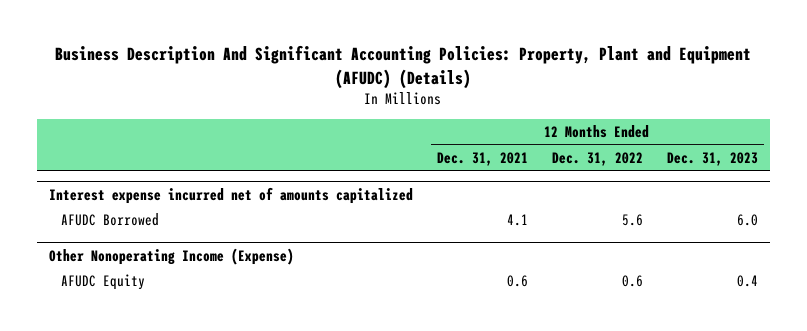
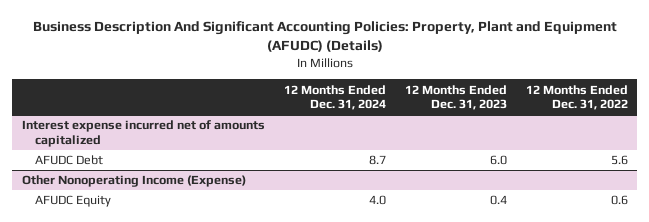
- | 12 Months Ended Dec. 31, 2021 | 12 Months Ended Dec. 31, 2022 | 12 Months Ended Dec. 31, 2023
+ | 12 Months Ended Dec. 31, 2024 | 12 Months Ended Dec. 31, 2023 | 12 Months Ended Dec. 31, 2022
@ Interest expense incurred net of amounts capitalized
- AFUDC Borrowed | 4.1 | 5.6 | 6.0
+ AFUDC Debt | 8.7 | 6.0 | 5.6

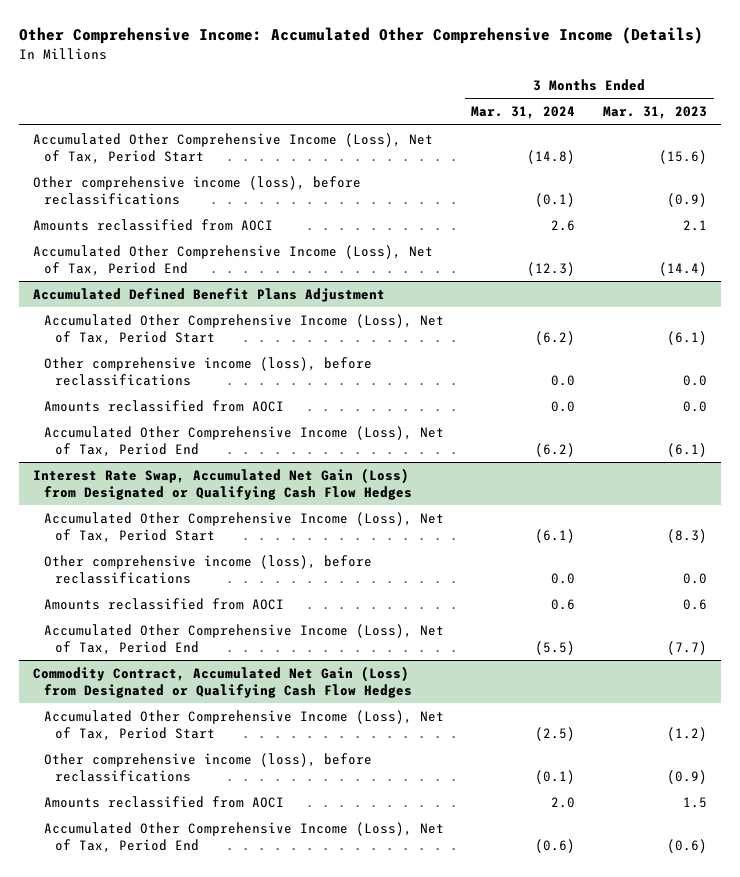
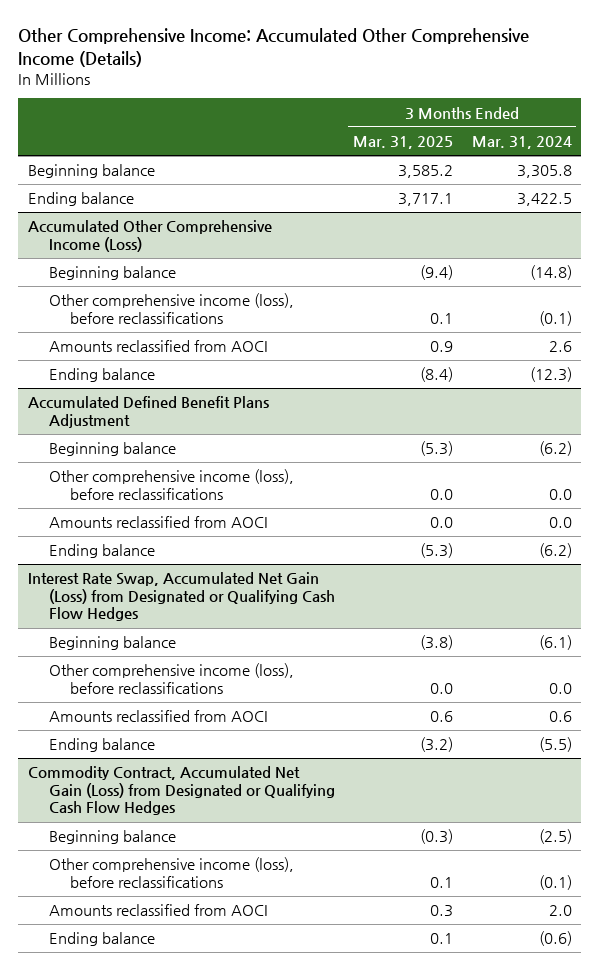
- | 3 Months Ended Mar. 31, 2024 | 3 Months Ended Mar. 31, 2023
+ | 3 Months Ended Mar. 31, 2025 | 3 Months Ended Mar. 31, 2024
- Accumulated Other Comprehensive Income (Loss), Net of Tax, Period Start | (14.8) | (15.6)
+ Beginning balance | 3,585.2 | 3,305.8
+ Ending balance | 3,717.1 | 3,422.5
+ Accumulated Other Comprehensive Income (Loss)
+ Beginning balance | (9.4) | (14.8)
- Accumulated Other Comprehensive Income (Loss), Net of Tax, Period End | (12.3) | (14.4)
+ Ending balance | (8.4) | (12.3)
@ Accumulated Defined Benefit Plans Adjustment
- Accumulated Other Comprehensive Income (Loss), Net of Tax, Period Start | (6.2) | (6.1)
+ Beginning balance | (5.3) | (6.2)
- Accumulated Other Comprehensive Income (Loss), Net of Tax, Period End | (6.2) | (6.1)
+ Ending balance | (5.3) | (6.2)
@ Interest Rate Swap, Accumulated Net Gain (Loss) from Designated or Qualifying Cash Flow Hedges
- Accumulated Other Comprehensive Income (Loss), Net of Tax, Period Start | (6.1) | (8.3)
+ Beginning balance | (3.8) | (6.1)
- Accumulated Other Comprehensive Income (Loss), Net of Tax, Period End | (5.5) | (7.7)
+ Ending balance | (3.2) | (5.5)
@ Commodity Contract, Accumulated Net Gain (Loss) from Designated or Qualifying Cash Flow Hedges
- Accumulated Other Comprehensive Income (Loss), Net of Tax, Period Start | (2.5) | (1.2)
+ Beginning balance | (0.3) | (2.5)
- Accumulated Other Comprehensive Income (Loss), Net of Tax, Period End | (0.6) | (0.6)
+ Ending balance | 0.1 | (0.6)

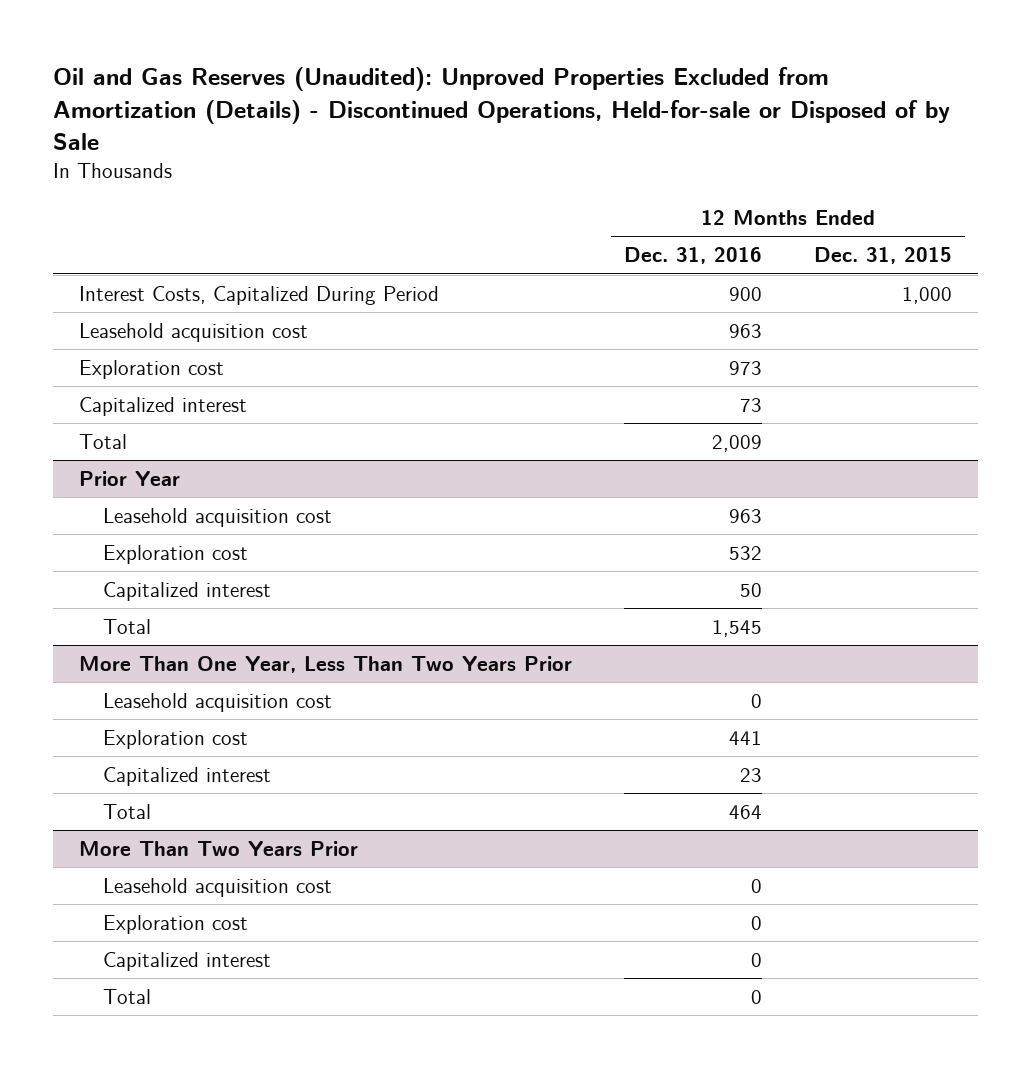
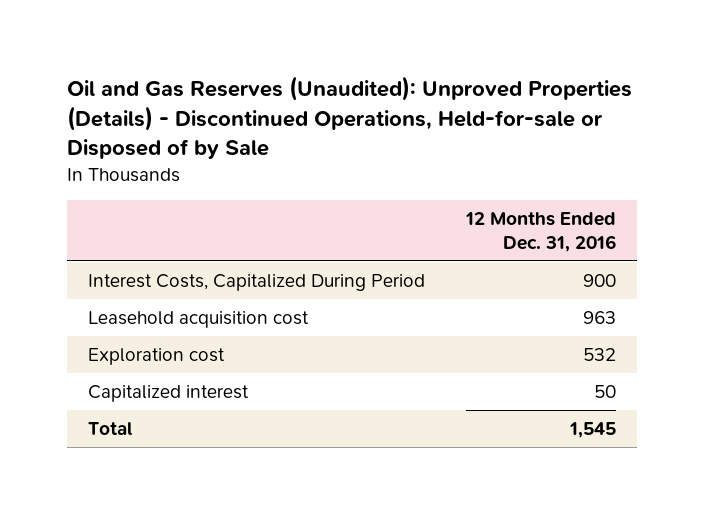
- Oil and Gas Reserves (Unaudited): Unproved Properties Excluded from Amortization (Details) - Discontinued Operations, Held-for-sale or Disposed of by Sale
+ Oil and Gas Reserves (Unaudited): Unproved Properties (Details) - Discontinued Operations, Held-for-sale or Disposed of by Sale
- | 12 Months Ended Dec. 31, 2016 | 12 Months Ended Dec. 31, 2015
+ | 12 Months Ended Dec. 31, 2016
- Exploration cost | 973 |
- Capitalized interest | 73 |
- Total | 2,009 |
- Prior Year
- Leasehold acquisition cost | 963 |
- More Than One Year, Less Than Two Years Prior
- Leasehold acquisition cost | 0 |
- Exploration cost | 441 |
- Capitalized interest | 23 |
- Total | 464 |
- More Than Two Years Prior
- Leasehold acquisition cost | 0 |
- Exploration cost | 0 |
- Capitalized interest | 0 |
- Total | 0 |

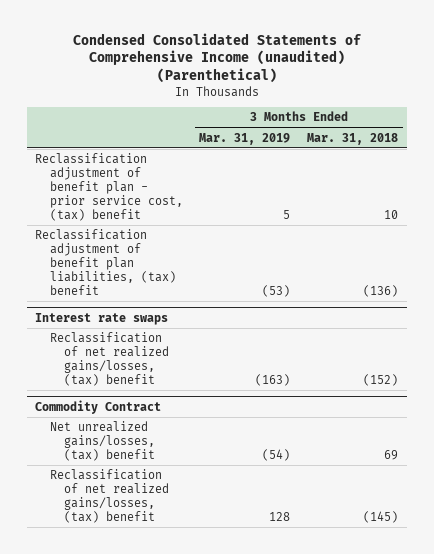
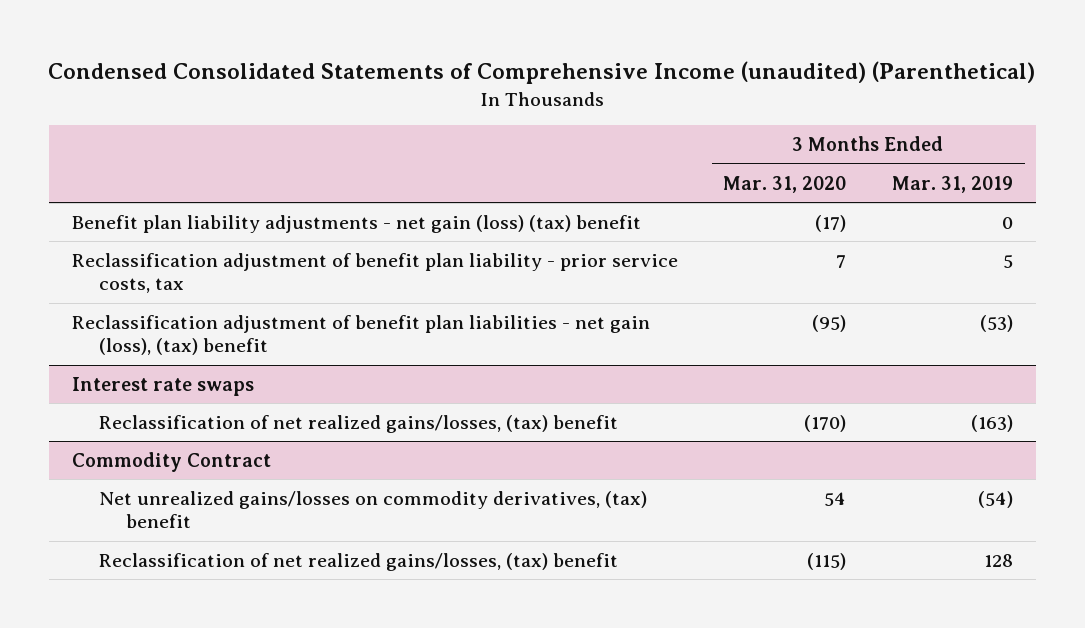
- | 3 Months Ended Mar. 31, 2019 | 3 Months Ended Mar. 31, 2018
+ | 3 Months Ended Mar. 31, 2020 | 3 Months Ended Mar. 31, 2019
- Reclassification adjustment of benefit plan - prior service cost, (tax) benefit | 5 | 10
- Reclassification adjustment of benefit plan liabilities, (tax) benefit | (53) | (136)
+ Benefit plan liability adjustments - net gain (loss) (tax) benefit | (17) | 0
+ Reclassification adjustment of benefit plan liability - prior service costs, tax | 7 | 5
+ Reclassification adjustment of benefit plan liabilities - net gain (loss), (tax) benefit | (95) | (53)
@ Commodity Contract
- Net unrealized gains/losses, (tax) benefit | (54) | 69
+ Net unrealized gains/losses on commodity derivatives, (tax) benefit | 54 | (54)

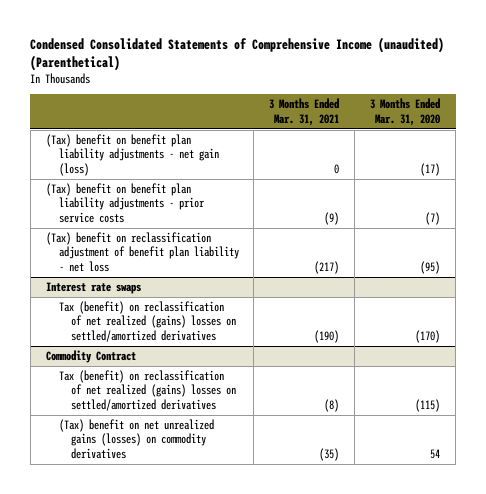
- | 3 Months Ended Mar. 31, 2020 | 3 Months Ended Mar. 31, 2019
+ | 3 Months Ended Mar. 31, 2021 | 3 Months Ended Mar. 31, 2020
- Benefit plan liability adjustments - net gain (loss) (tax) benefit | (17) | 0
- Reclassification adjustment of benefit plan liability - prior service costs, tax | 7 | 5
- Reclassification adjustment of benefit plan liabilities - net gain (loss), (tax) benefit | (95) | (53)
+ (Tax) benefit on benefit plan liability adjustments - net gain (loss) | 0 | (17)
+ (Tax) benefit on benefit plan liability adjustments - prior service costs | (9) | (7)
+ (Tax) benefit on reclassification adjustment of benefit plan liability - net loss | (217) | (95)
@ Interest rate swaps
- Reclassification of net realized gains/losses, (tax) benefit | (170) | (163)
+ Tax (benefit) on reclassification of net realized (gains) losses on settled/amortized derivatives | (190) | (170)
@ Commodity Contract
- Net unrealized gains/losses on commodity derivatives, (tax) benefit | 54 | (54)
- Reclassification of net realized gains/losses, (tax) benefit | (115) | 128
+ Tax (benefit) on reclassification of net realized (gains) losses on settled/amortized derivatives | (8) | (115)
+ (Tax) benefit on net unrealized gains (losses) on commodity derivatives | (35) | 54

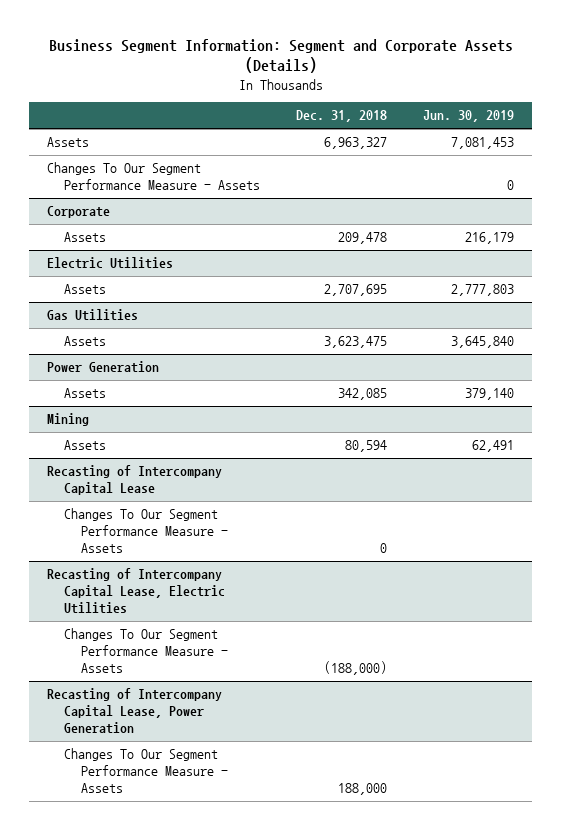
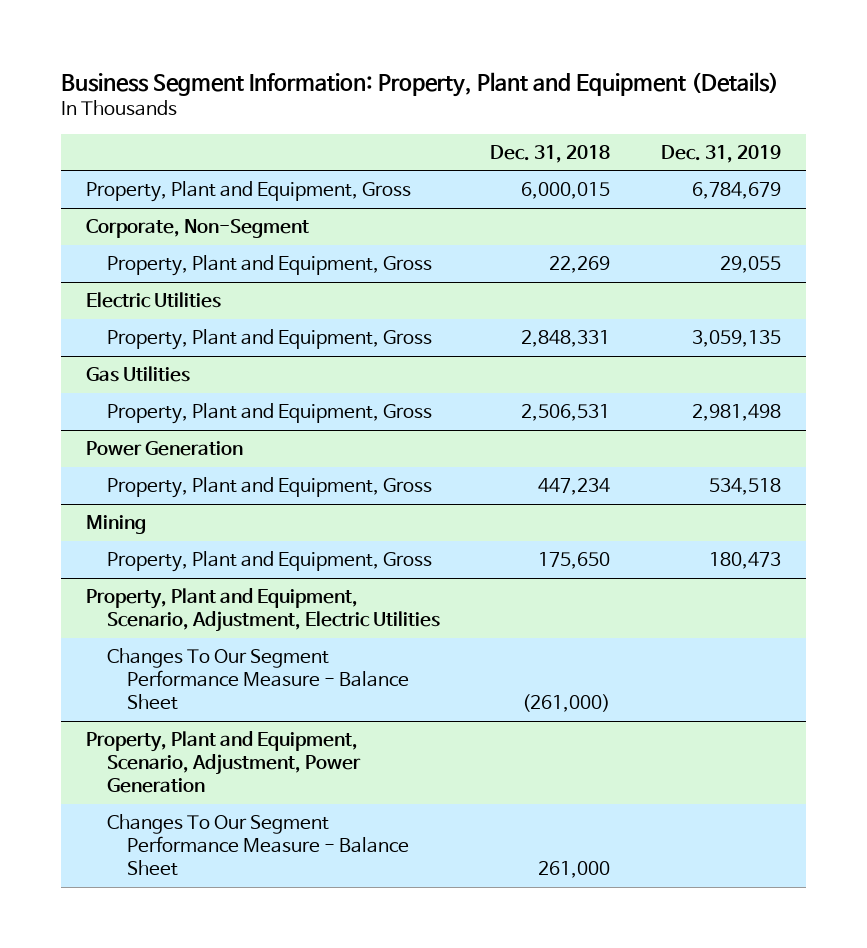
- Business Segment Information: Segment and Corporate Assets (Details)
+ Business Segment Information: Property, Plant and Equipment (Details)
- | Dec. 31, 2018 | Jun. 30, 2019
+ | Dec. 31, 2018 | Dec. 31, 2019
- Assets | 6,963,327 | 7,081,453
- Changes To Our Segment Performance Measure - Assets | | 0
- Corporate
- Assets | 209,478 | 216,179
+ Property, Plant and Equipment, Gross | 6,000,015 | 6,784,679
+ Corporate, Non-Segment
+ Property, Plant and Equipment, Gross | 22,269 | 29,055
@ Electric Utilities
- Assets | 2,707,695 | 2,777,803
+ Property, Plant and Equipment, Gross | 2,848,331 | 3,059,135
@ Gas Utilities
- Assets | 3,623,475 | 3,645,840
+ Property, Plant and Equipment, Gross | 2,506,531 | 2,981,498
@ Power Generation
- Assets | 342,085 | 379,140
+ Property, Plant and Equipment, Gross | 447,234 | 534,518
@ Mining
- Assets | 80,594 | 62,491
- Recasting of Intercompany Capital Lease
- Changes To Our Segment Performance Measure - Assets | 0 |
- Recasting of Intercompany Capital Lease, Electric Utilities
- Changes To Our Segment Performance Measure - Assets | (188,000) |
- Recasting of Intercompany Capital Lease, Power Generation
- Changes To Our Segment Performance Measure - Assets | 188,000 |
@ Mining
+ Property, Plant and Equipment, Gross | 175,650 | 180,473
+ Property, Plant and Equipment, Scenario, Adjustment, Electric Utilities
+ Changes To Our Segment Performance Measure - Balance Sheet | (261,000) |
+ Property, Plant and Equipment, Scenario, Adjustment, Power Generation
+ Changes To Our Segment Performance Measure - Balance Sheet | 261,000 |

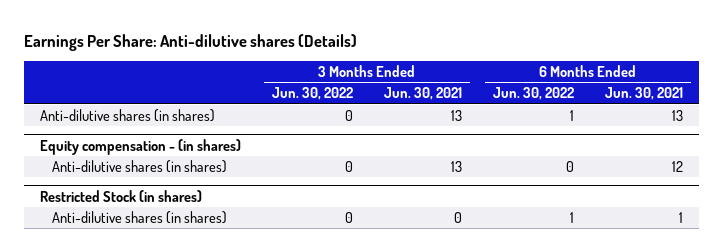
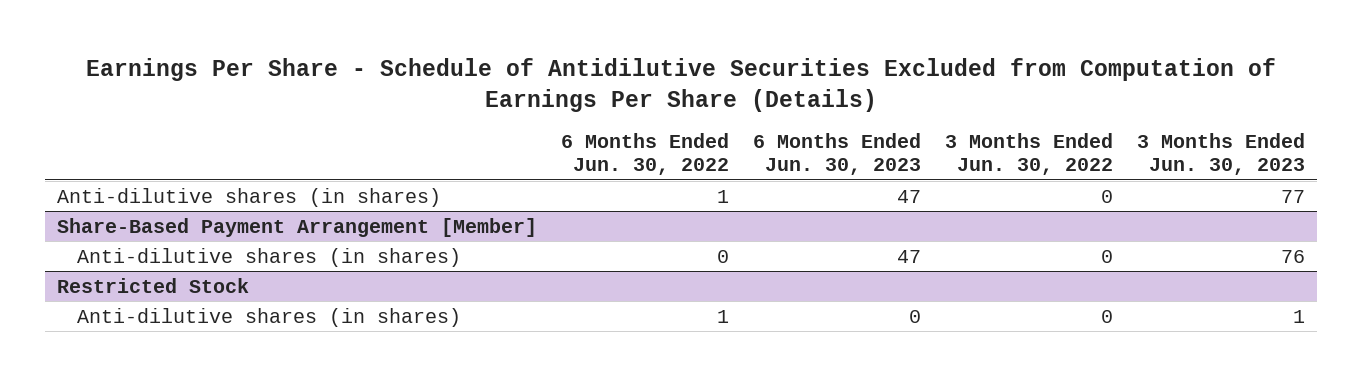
- Earnings Per Share: Anti-dilutive shares (Details)
+ Earnings Per Share - Schedule of Antidilutive Securities Excluded from Computation of Earnings Per Share (Details)
- | 3 Months Ended Jun. 30, 2022 | 3 Months Ended Jun. 30, 2021 | 6 Months Ended Jun. 30, 2022 | 6 Months Ended Jun. 30, 2021
+ | 6 Months Ended Jun. 30, 2022 | 6 Months Ended Jun. 30, 2023 | 3 Months Ended Jun. 30, 2022 | 3 Months Ended Jun. 30, 2023
- Equity compensation - (in shares)
+ Share-Based Payment Arrangement [Member]
- Restricted Stock (in shares)
+ Restricted Stock

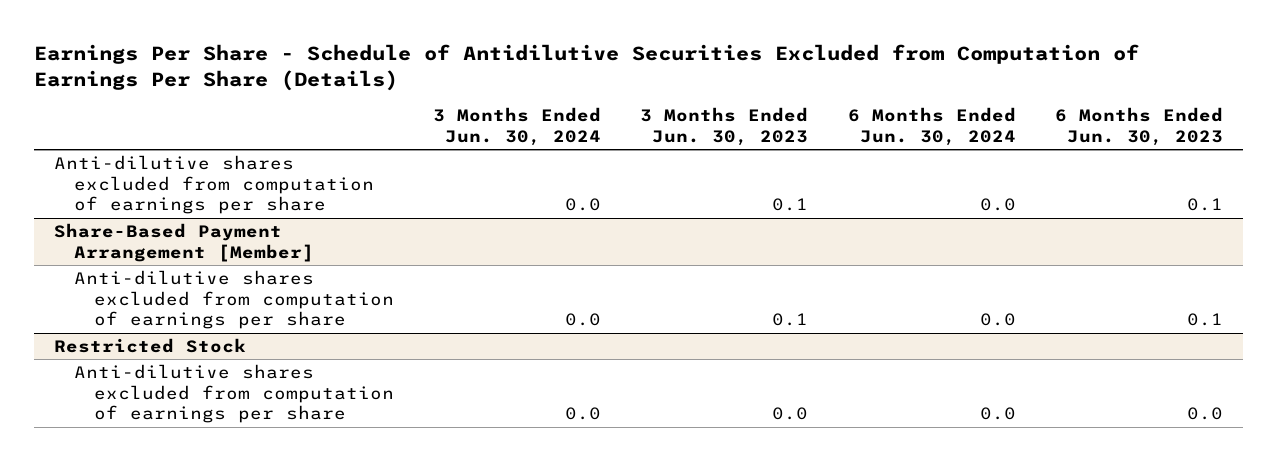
- | 6 Months Ended Jun. 30, 2022 | 6 Months Ended Jun. 30, 2023 | 3 Months Ended Jun. 30, 2022 | 3 Months Ended Jun. 30, 2023
+ | 3 Months Ended Jun. 30, 2024 | 3 Months Ended Jun. 30, 2023 | 6 Months Ended Jun. 30, 2024 | 6 Months Ended Jun. 30, 2023
- Anti-dilutive shares (in shares) | 1 | 47 | 0 | 77
+ Anti-dilutive shares excluded from computation of earnings per share | 0.0 | 0.1 | 0.0 | 0.1
@ Share-Based Payment Arrangement [Member]
- Anti-dilutive shares (in shares) | 0 | 47 | 0 | 76
+ Anti-dilutive shares excluded from computation of earnings per share | 0.0 | 0.1 | 0.0 | 0.1
@ Restricted Stock
- Anti-dilutive shares (in shares) | 1 | 0 | 0 | 1
+ Anti-dilutive shares excluded from computation of earnings per share | 0.0 | 0.0 | 0.0 | 0.0

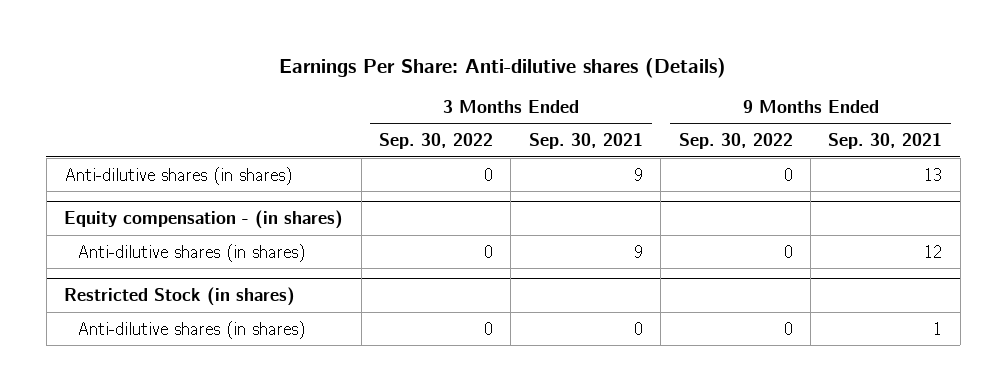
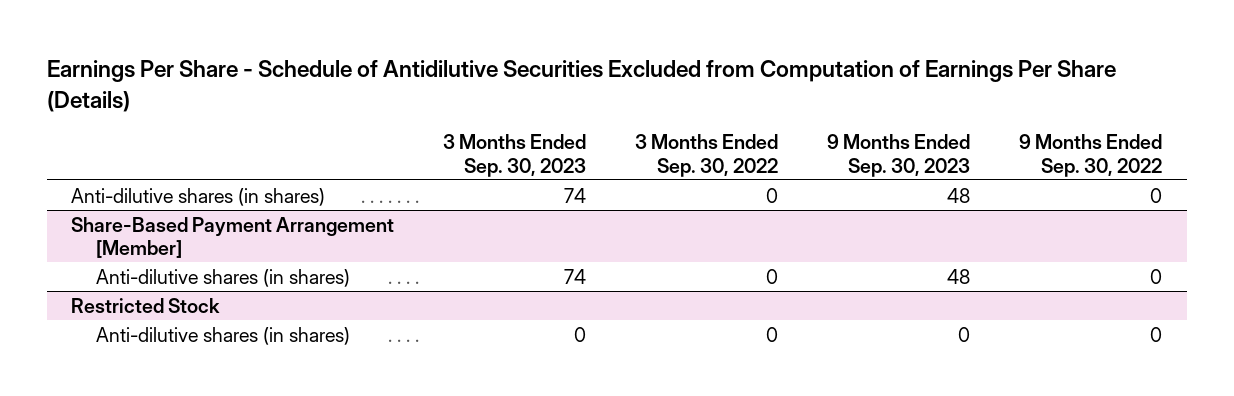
- Earnings Per Share: Anti-dilutive shares (Details)
+ Earnings Per Share - Schedule of Antidilutive Securities Excluded from Computation of Earnings Per Share (Details)
- | 3 Months Ended Sep. 30, 2022 | 3 Months Ended Sep. 30, 2021 | 9 Months Ended Sep. 30, 2022 | 9 Months Ended Sep. 30, 2021
+ | 3 Months Ended Sep. 30, 2023 | 3 Months Ended Sep. 30, 2022 | 9 Months Ended Sep. 30, 2023 | 9 Months Ended Sep. 30, 2022
- Equity compensation - (in shares)
+ Share-Based Payment Arrangement [Member]
- Restricted Stock (in shares)
+ Restricted Stock

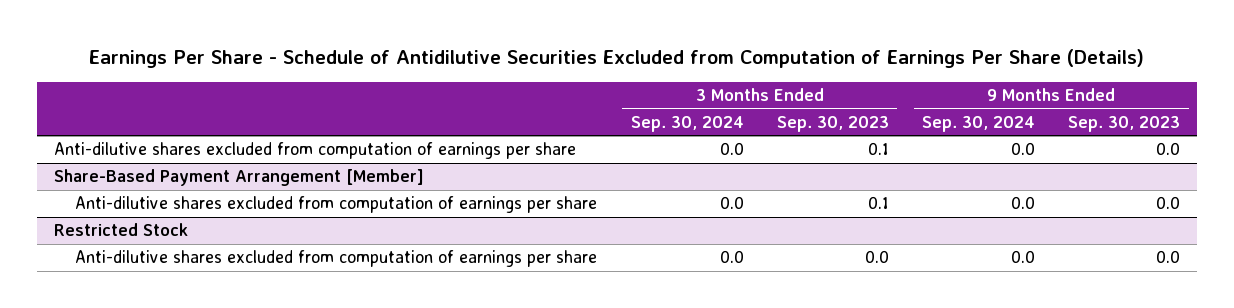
- | 3 Months Ended Sep. 30, 2023 | 3 Months Ended Sep. 30, 2022 | 9 Months Ended Sep. 30, 2023 | 9 Months Ended Sep. 30, 2022
+ | 3 Months Ended Sep. 30, 2024 | 3 Months Ended Sep. 30, 2023 | 9 Months Ended Sep. 30, 2024 | 9 Months Ended Sep. 30, 2023
- Anti-dilutive shares (in shares) | 74 | 0 | 48 | 0
+ Anti-dilutive shares excluded from computation of earnings per share | 0.0 | 0.1 | 0.0 | 0.0
@ Share-Based Payment Arrangement [Member]
- Anti-dilutive shares (in shares) | 74 | 0 | 48 | 0
+ Anti-dilutive shares excluded from computation of earnings per share | 0.0 | 0.1 | 0.0 | 0.0
@ Restricted Stock
- Anti-dilutive shares (in shares) | 0 | 0 | 0 | 0
+ Anti-dilutive shares excluded from computation of earnings per share | 0.0 | 0.0 | 0.0 | 0.0

